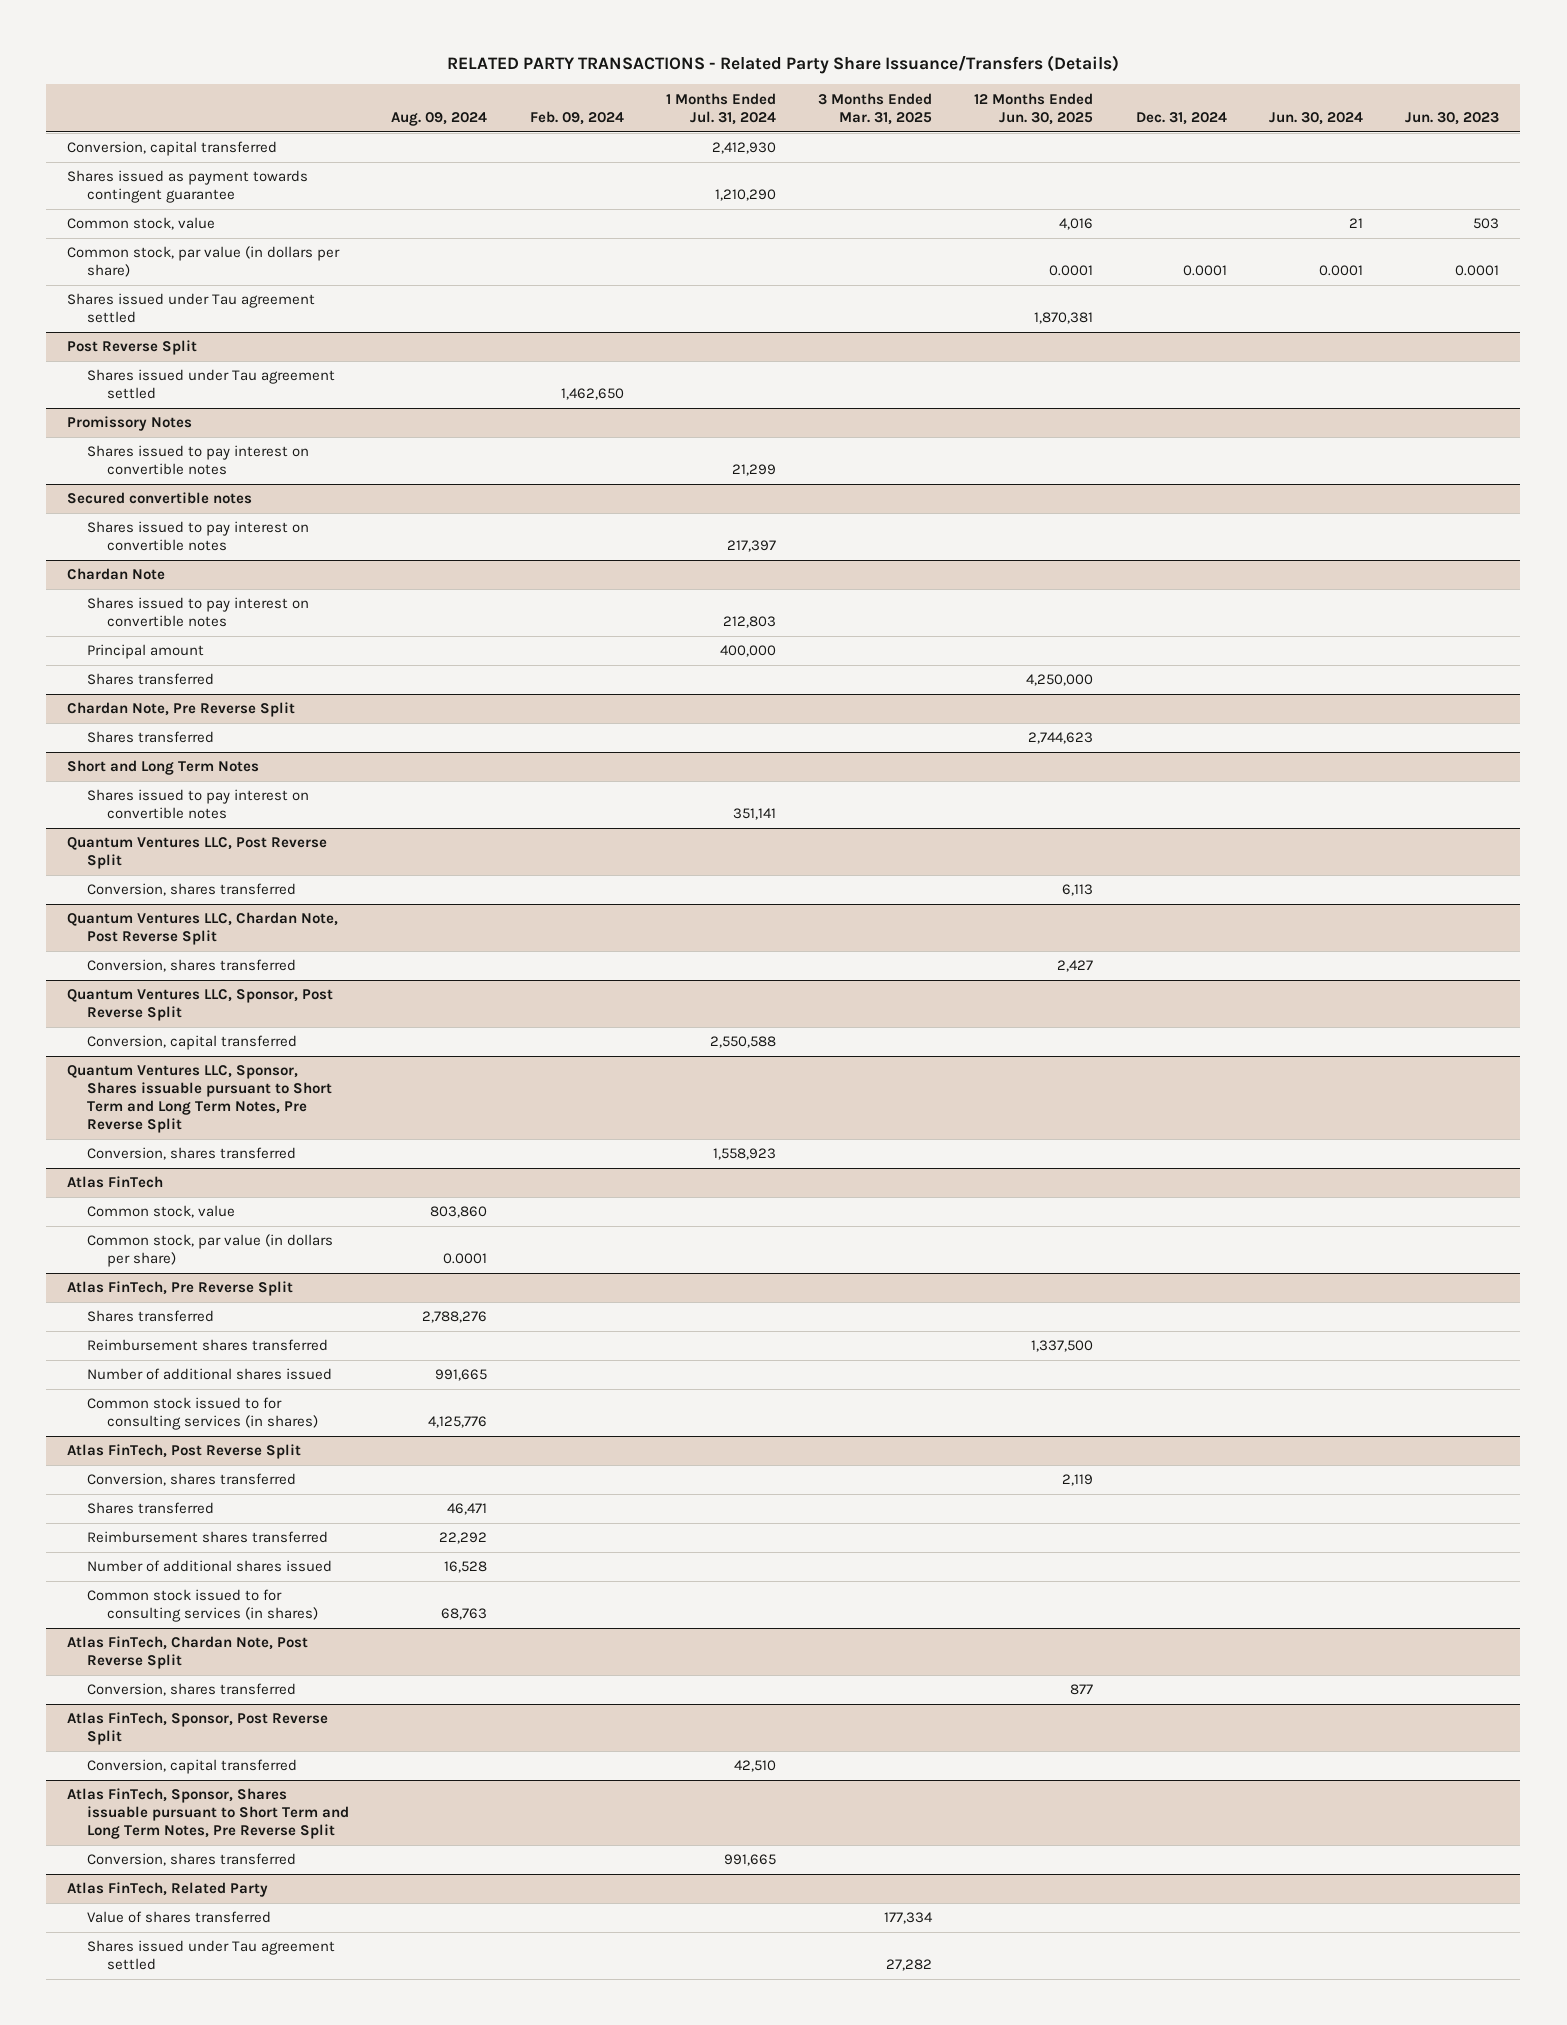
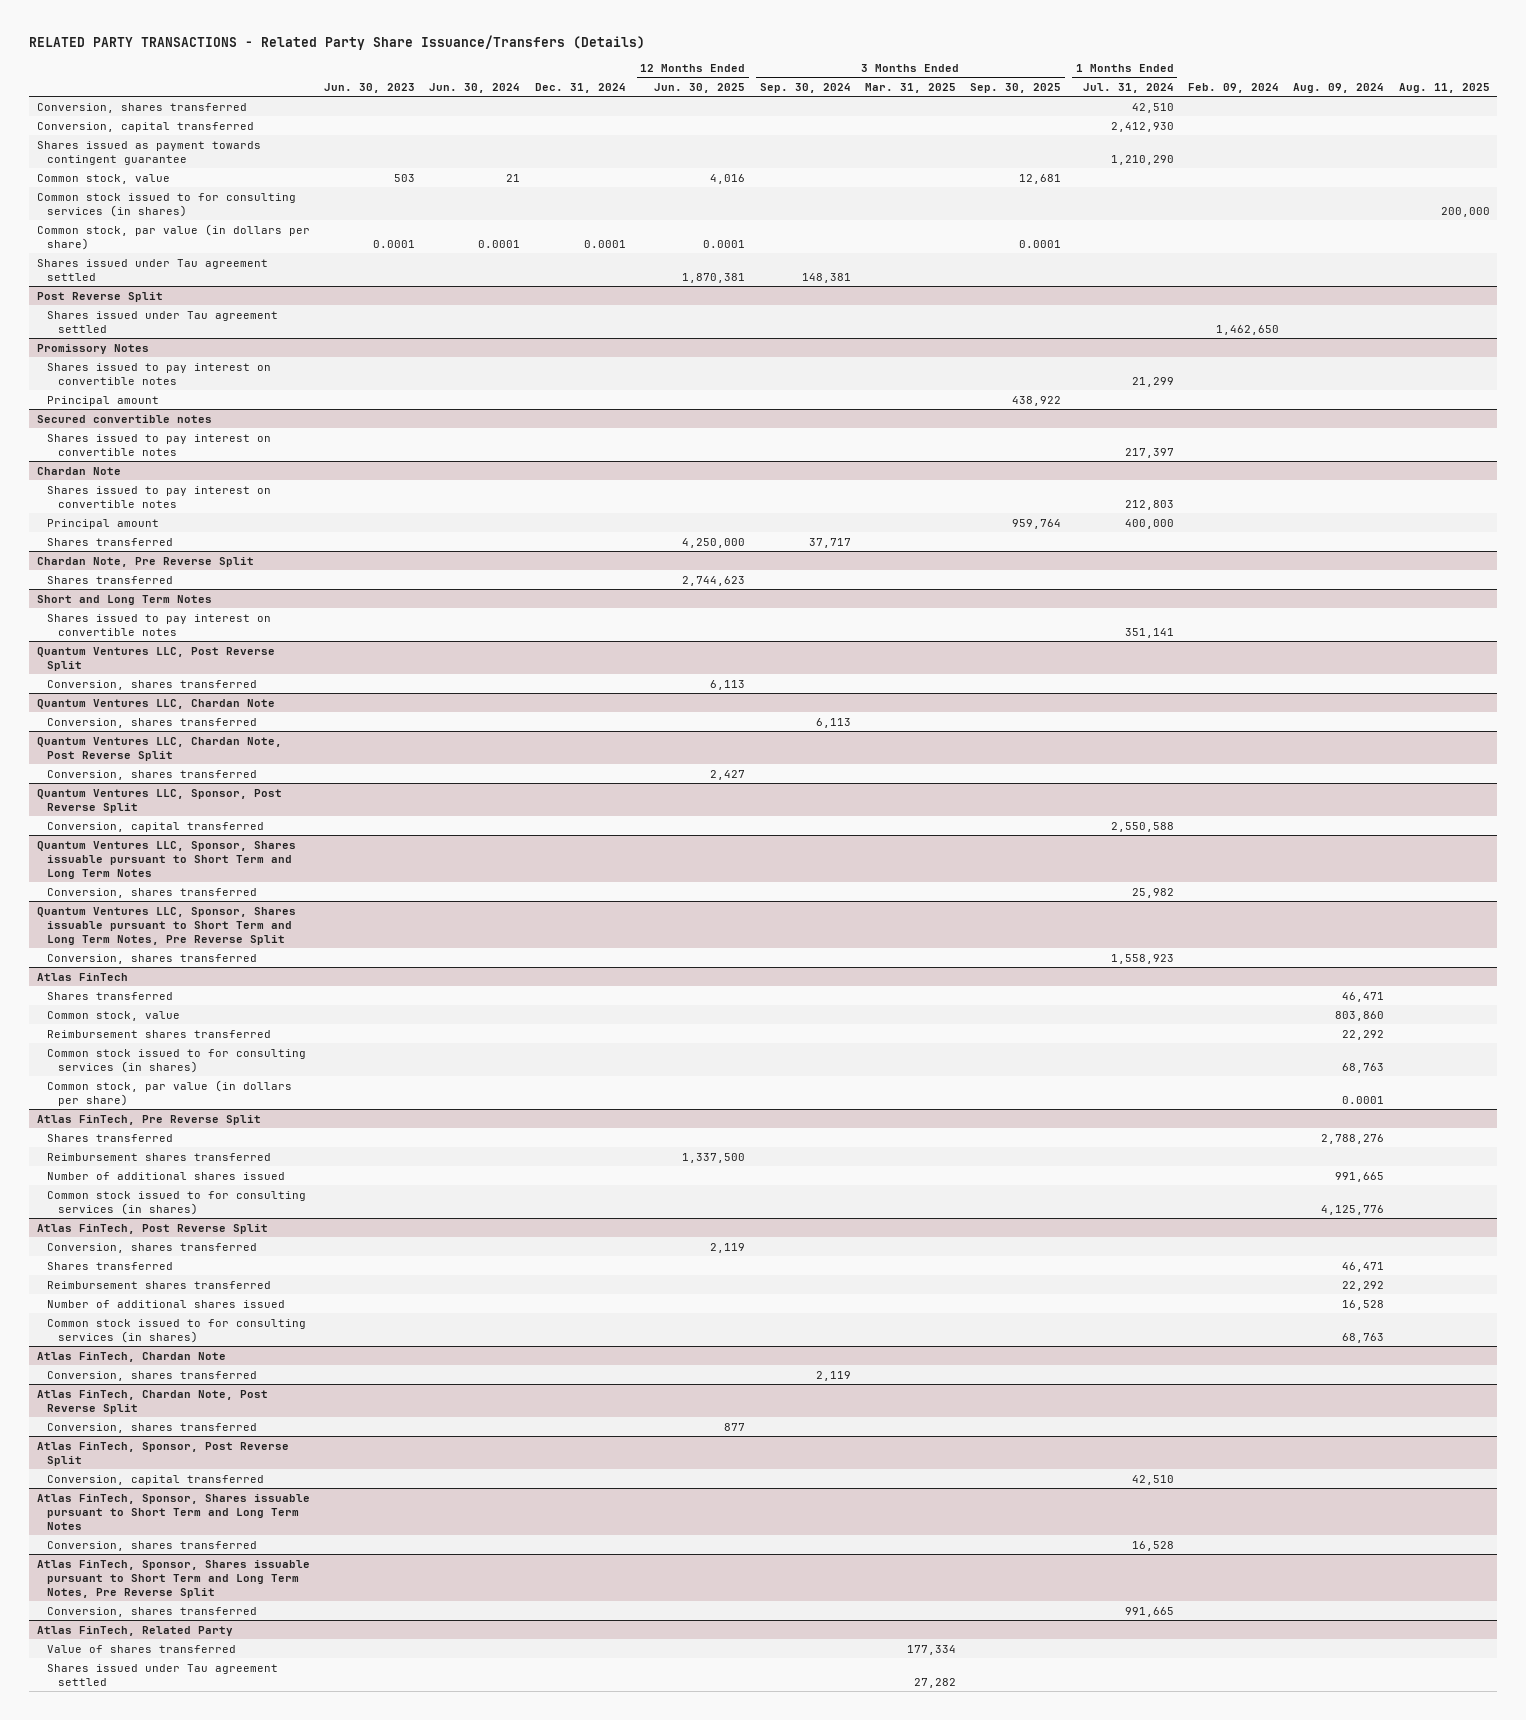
- | Aug. 09, 2024 | Feb. 09, 2024 | 1 Months Ended Jul. 31, 2024 | 3 Months Ended Mar. 31, 2025 | 12 Months Ended Jun. 30, 2025 | Dec. 31, 2024 | Jun. 30, 2024 | Jun. 30, 2023
+ | Jun. 30, 2023 | Jun. 30, 2024 | Dec. 31, 2024 | 12 Months Ended Jun. 30, 2025 | 3 Months Ended Sep. 30, 2024 | 3 Months Ended Mar. 31, 2025 | 3 Months Ended Sep. 30, 2025 | 1 Months Ended Jul. 31, 2024 | Feb. 09, 2024 | Aug. 09, 2024 | Aug. 11, 2025
+ Conversion, shares transferred | | | | | | | | 42,510 | | |
+ Common stock issued to for consulting services (in shares) | | | | | | | | | | | 200,000
@ Promissory Notes
+ Principal amount | | | | | | | 438,922 | | | |
+ Quantum Ventures LLC, Chardan Note
+ Conversion, shares transferred | | | | | 6,113 | | | | | |
+ Quantum Ventures LLC, Sponsor, Shares issuable pursuant to Short Term and Long Term Notes
+ Conversion, shares transferred | | | | | | | | 25,982 | | |
@ Atlas FinTech
+ Shares transferred | | | | | | | | | | 46,471 |
+ Reimbursement shares transferred | | | | | | | | | | 22,292 |
+ Common stock issued to for consulting services (in shares) | | | | | | | | | | 68,763 |
+ Atlas FinTech, Chardan Note
+ Conversion, shares transferred | | | | | 2,119 | | | | | |
+ Atlas FinTech, Sponsor, Shares issuable pursuant to Short Term and Long Term Notes
+ Conversion, shares transferred | | | | | | | | 16,528 | | |

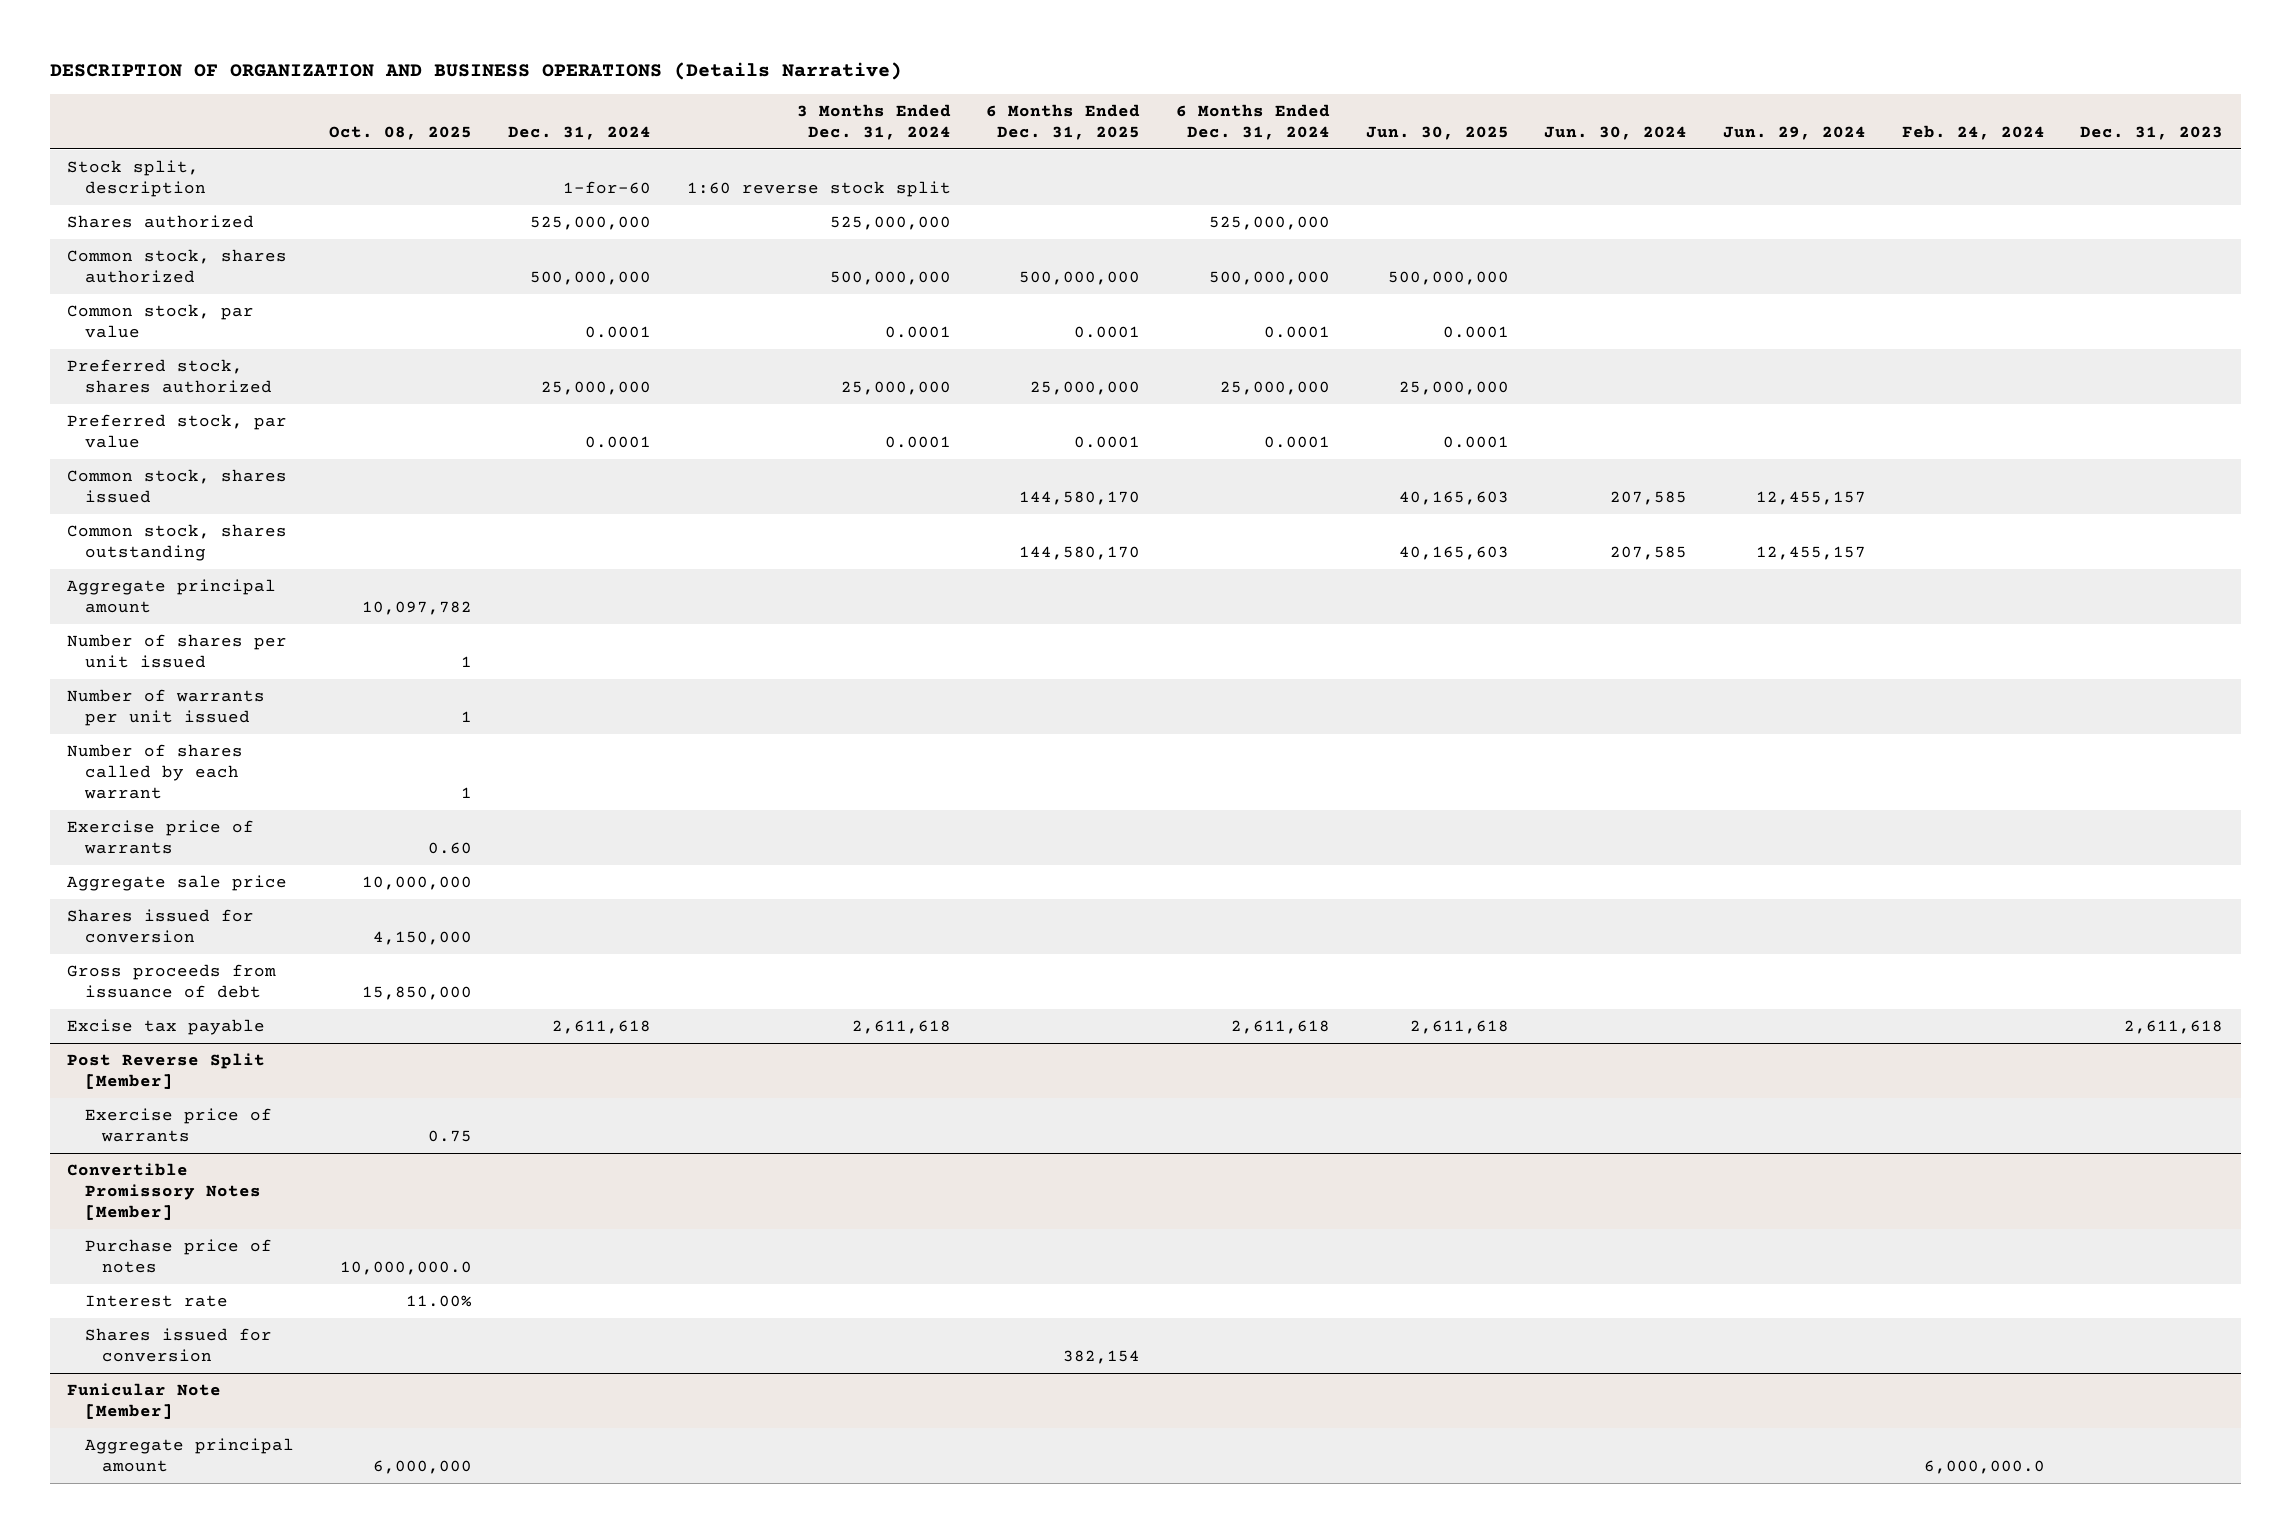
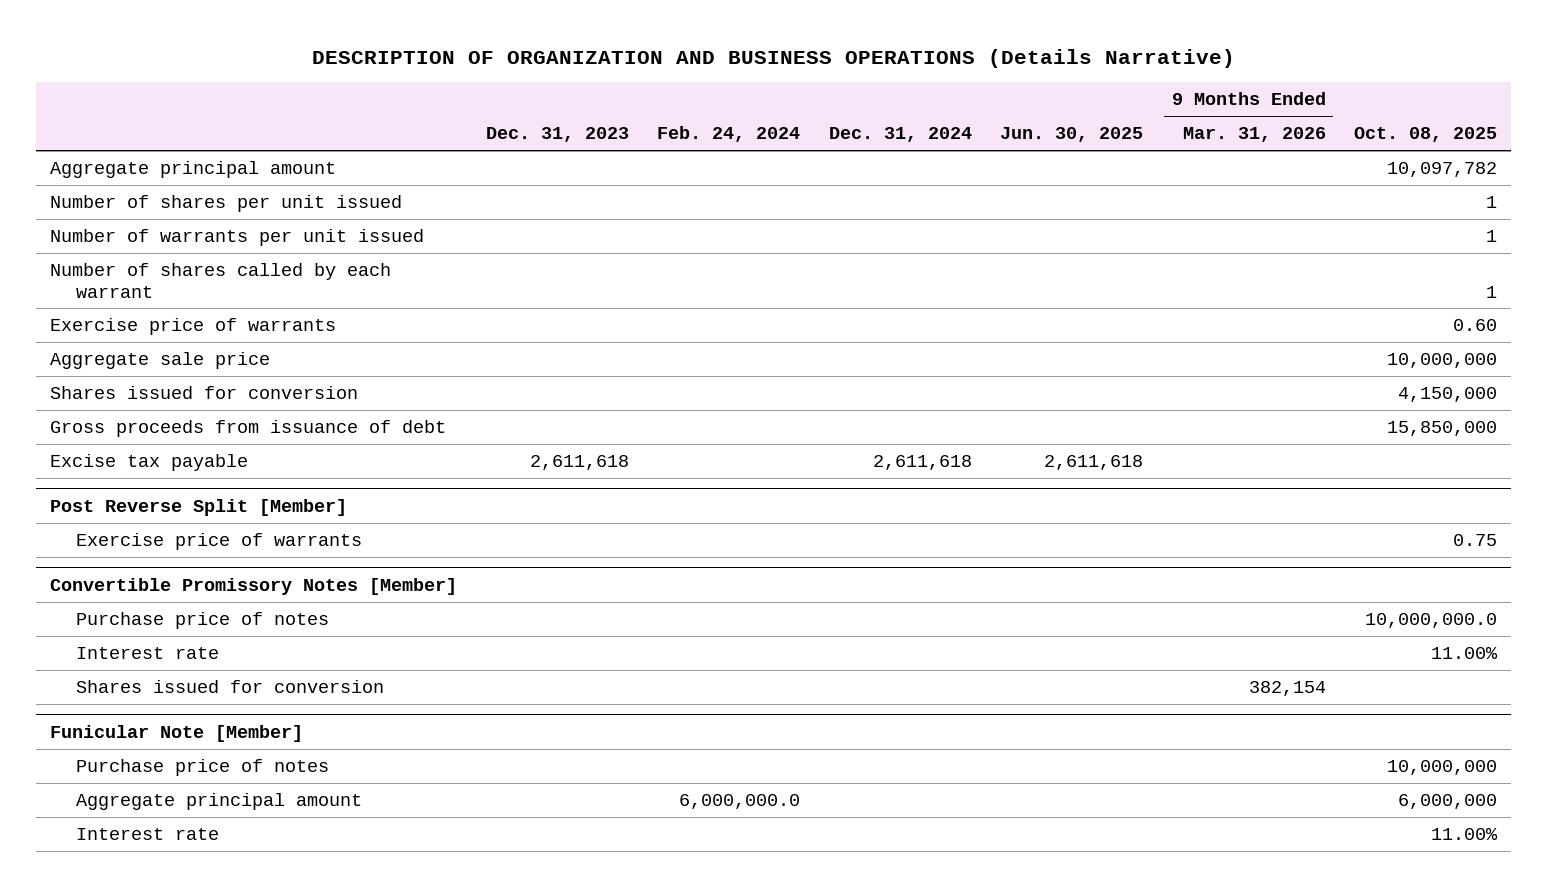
- | Oct. 08, 2025 | Dec. 31, 2024 | 3 Months Ended Dec. 31, 2024 | 6 Months Ended Dec. 31, 2025 | 6 Months Ended Dec. 31, 2024 | Jun. 30, 2025 | Jun. 30, 2024 | Jun. 29, 2024 | Feb. 24, 2024 | Dec. 31, 2023
+ | Dec. 31, 2023 | Feb. 24, 2024 | Dec. 31, 2024 | Jun. 30, 2025 | 9 Months Ended Mar. 31, 2026 | Oct. 08, 2025
- Stock split, description | | 1-for-60 | 1:60 reverse stock split | | | | | | |
- Shares authorized | | 525,000,000 | 525,000,000 | | 525,000,000 | | | | |
- Common stock, shares authorized | | 500,000,000 | 500,000,000 | 500,000,000 | 500,000,000 | 500,000,000 | | | |
- Common stock, par value | | 0.0001 | 0.0001 | 0.0001 | 0.0001 | 0.0001 | | | |
- Preferred stock, shares authorized | | 25,000,000 | 25,000,000 | 25,000,000 | 25,000,000 | 25,000,000 | | | |
- Preferred stock, par value | | 0.0001 | 0.0001 | 0.0001 | 0.0001 | 0.0001 | | | |
- Common stock, shares issued | | | | 144,580,170 | | 40,165,603 | 207,585 | 12,455,157 | |
- Common stock, shares outstanding | | | | 144,580,170 | | 40,165,603 | 207,585 | 12,455,157 | |
@ Funicular Note [Member]
+ Purchase price of notes | | | | | | 10,000,000
+ Interest rate | | | | | | 11.00%

